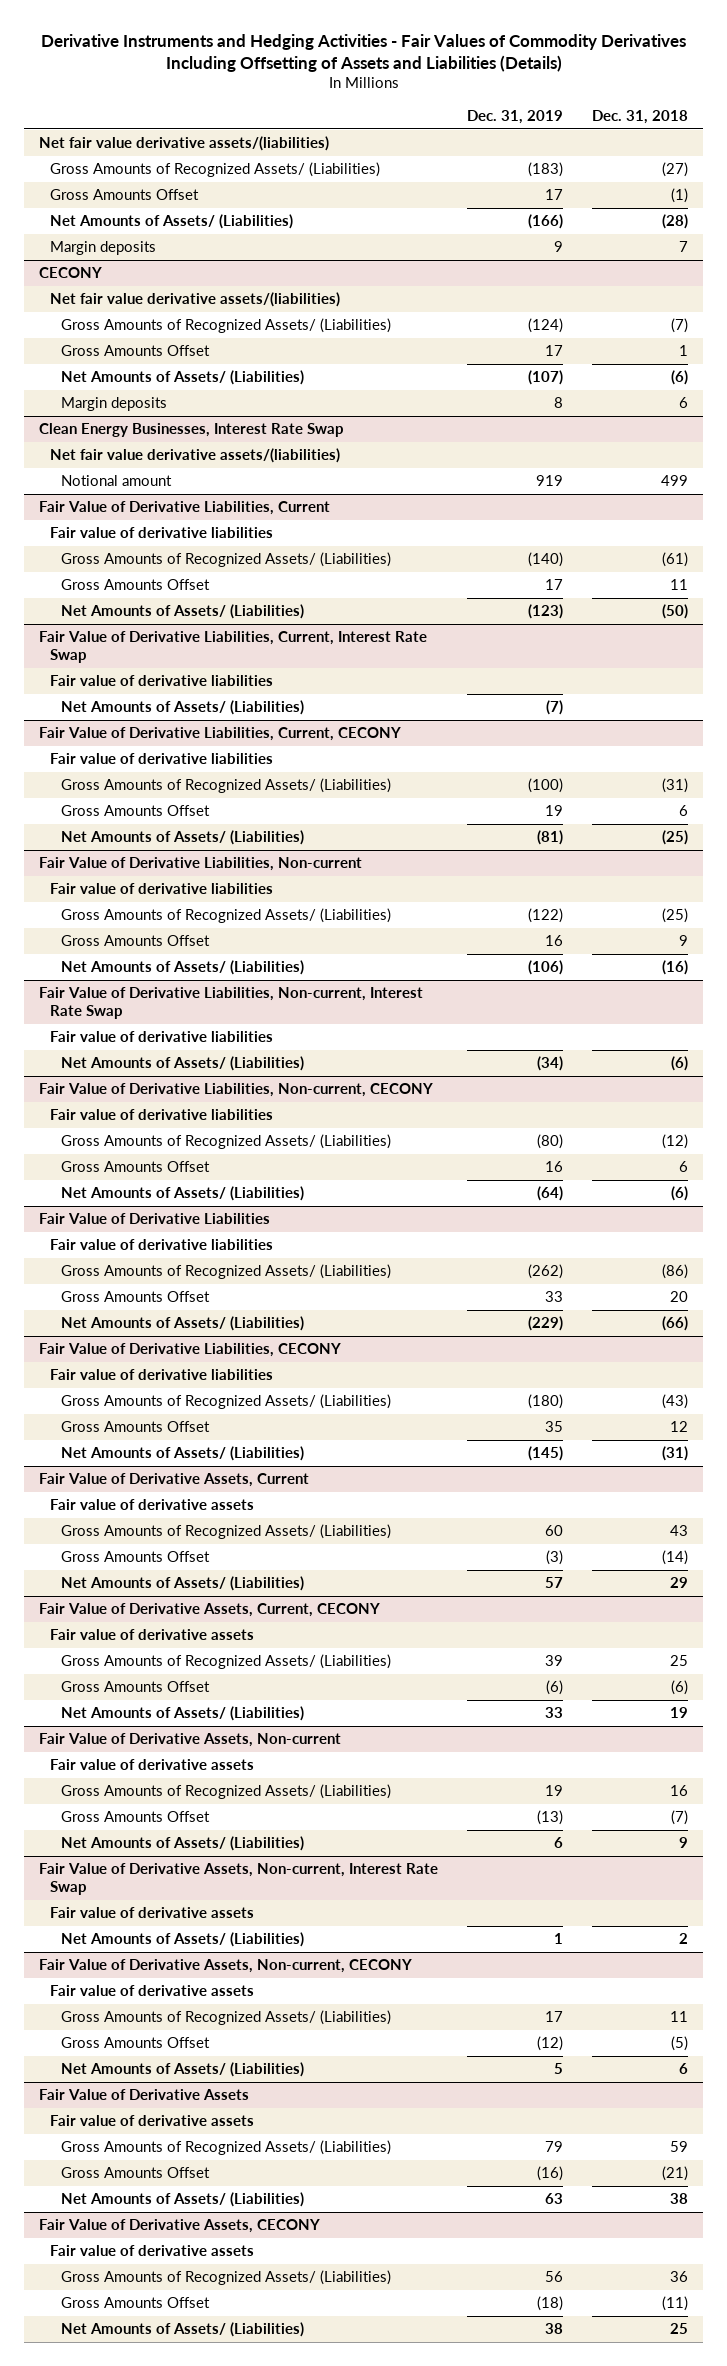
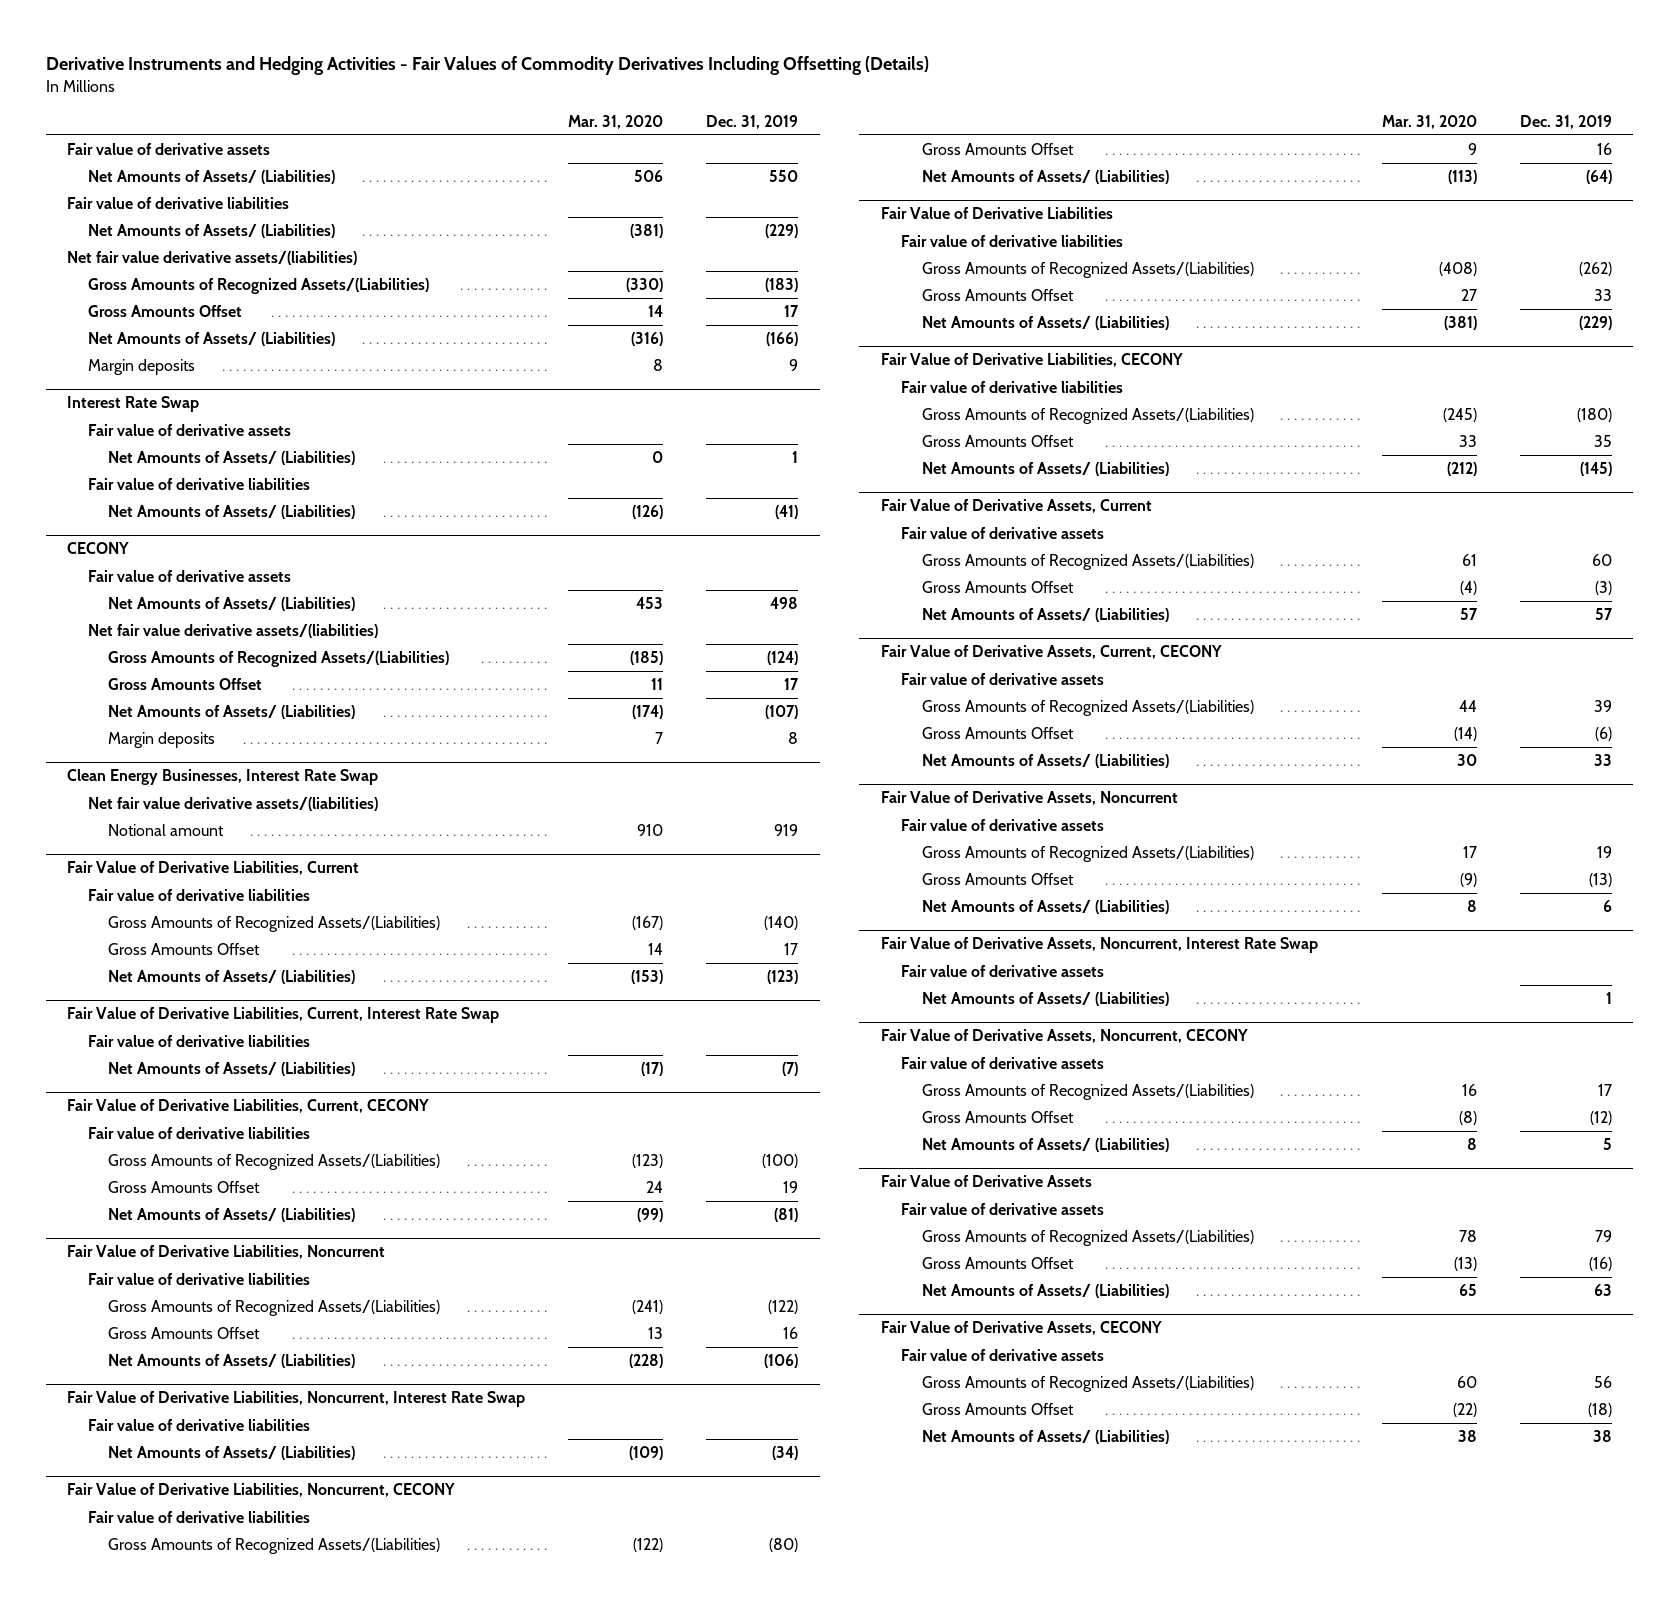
- Derivative Instruments and Hedging Activities - Fair Values of Commodity Derivatives Including Offsetting of Assets and Liabilities (Details)
+ Derivative Instruments and Hedging Activities - Fair Values of Commodity Derivatives Including Offsetting (Details)
- | Dec. 31, 2019 | Dec. 31, 2018
+ | Mar. 31, 2020 | Dec. 31, 2019
+ Fair value of derivative assets
+ Net Amounts of Assets/ (Liabilities) | 506 | 550
+ Fair value of derivative liabilities
+ Net Amounts of Assets/ (Liabilities) | (381) | (229)
- Gross Amounts of Recognized Assets/ (Liabilities) | (183) | (27)
+ Gross Amounts of Recognized Assets/(Liabilities) | (330) | (183)
+ Interest Rate Swap
+ Fair value of derivative assets
+ Net Amounts of Assets/ (Liabilities) | 0 | 1
+ Fair value of derivative liabilities
+ Net Amounts of Assets/ (Liabilities) | (126) | (41)
@ CECONY
+ Fair value of derivative assets
+ Net Amounts of Assets/ (Liabilities) | 453 | 498
- Gross Amounts of Recognized Assets/ (Liabilities) | (124) | (7)
+ Gross Amounts of Recognized Assets/(Liabilities) | (185) | (124)
@ Fair Value of Derivative Liabilities, Current
- Gross Amounts of Recognized Assets/ (Liabilities) | (140) | (61)
+ Gross Amounts of Recognized Assets/(Liabilities) | (167) | (140)
@ Fair Value of Derivative Liabilities, Current, CECONY
- Gross Amounts of Recognized Assets/ (Liabilities) | (100) | (31)
+ Gross Amounts of Recognized Assets/(Liabilities) | (123) | (100)
- Fair Value of Derivative Liabilities, Non-current
+ Fair Value of Derivative Liabilities, Noncurrent
- Gross Amounts of Recognized Assets/ (Liabilities) | (122) | (25)
+ Gross Amounts of Recognized Assets/(Liabilities) | (241) | (122)
- Fair Value of Derivative Liabilities, Non-current, Interest Rate Swap
+ Fair Value of Derivative Liabilities, Noncurrent, Interest Rate Swap
- Fair Value of Derivative Liabilities, Non-current, CECONY
+ Fair Value of Derivative Liabilities, Noncurrent, CECONY
- Gross Amounts of Recognized Assets/ (Liabilities) | (80) | (12)
+ Gross Amounts of Recognized Assets/(Liabilities) | (122) | (80)
@ Fair Value of Derivative Liabilities
- Gross Amounts of Recognized Assets/ (Liabilities) | (262) | (86)
+ Gross Amounts of Recognized Assets/(Liabilities) | (408) | (262)
@ Fair Value of Derivative Liabilities, CECONY
- Gross Amounts of Recognized Assets/ (Liabilities) | (180) | (43)
+ Gross Amounts of Recognized Assets/(Liabilities) | (245) | (180)
@ Fair Value of Derivative Assets, Current
- Gross Amounts of Recognized Assets/ (Liabilities) | 60 | 43
+ Gross Amounts of Recognized Assets/(Liabilities) | 61 | 60
@ Fair Value of Derivative Assets, Current, CECONY
- Gross Amounts of Recognized Assets/ (Liabilities) | 39 | 25
+ Gross Amounts of Recognized Assets/(Liabilities) | 44 | 39
- Fair Value of Derivative Assets, Non-current
+ Fair Value of Derivative Assets, Noncurrent
- Gross Amounts of Recognized Assets/ (Liabilities) | 19 | 16
+ Gross Amounts of Recognized Assets/(Liabilities) | 17 | 19
- Fair Value of Derivative Assets, Non-current, Interest Rate Swap
+ Fair Value of Derivative Assets, Noncurrent, Interest Rate Swap
- Fair Value of Derivative Assets, Non-current, CECONY
+ Fair Value of Derivative Assets, Noncurrent, CECONY
- Gross Amounts of Recognized Assets/ (Liabilities) | 17 | 11
+ Gross Amounts of Recognized Assets/(Liabilities) | 16 | 17
@ Fair Value of Derivative Assets
- Gross Amounts of Recognized Assets/ (Liabilities) | 79 | 59
+ Gross Amounts of Recognized Assets/(Liabilities) | 78 | 79
@ Fair Value of Derivative Assets, CECONY
- Gross Amounts of Recognized Assets/ (Liabilities) | 56 | 36
+ Gross Amounts of Recognized Assets/(Liabilities) | 60 | 56

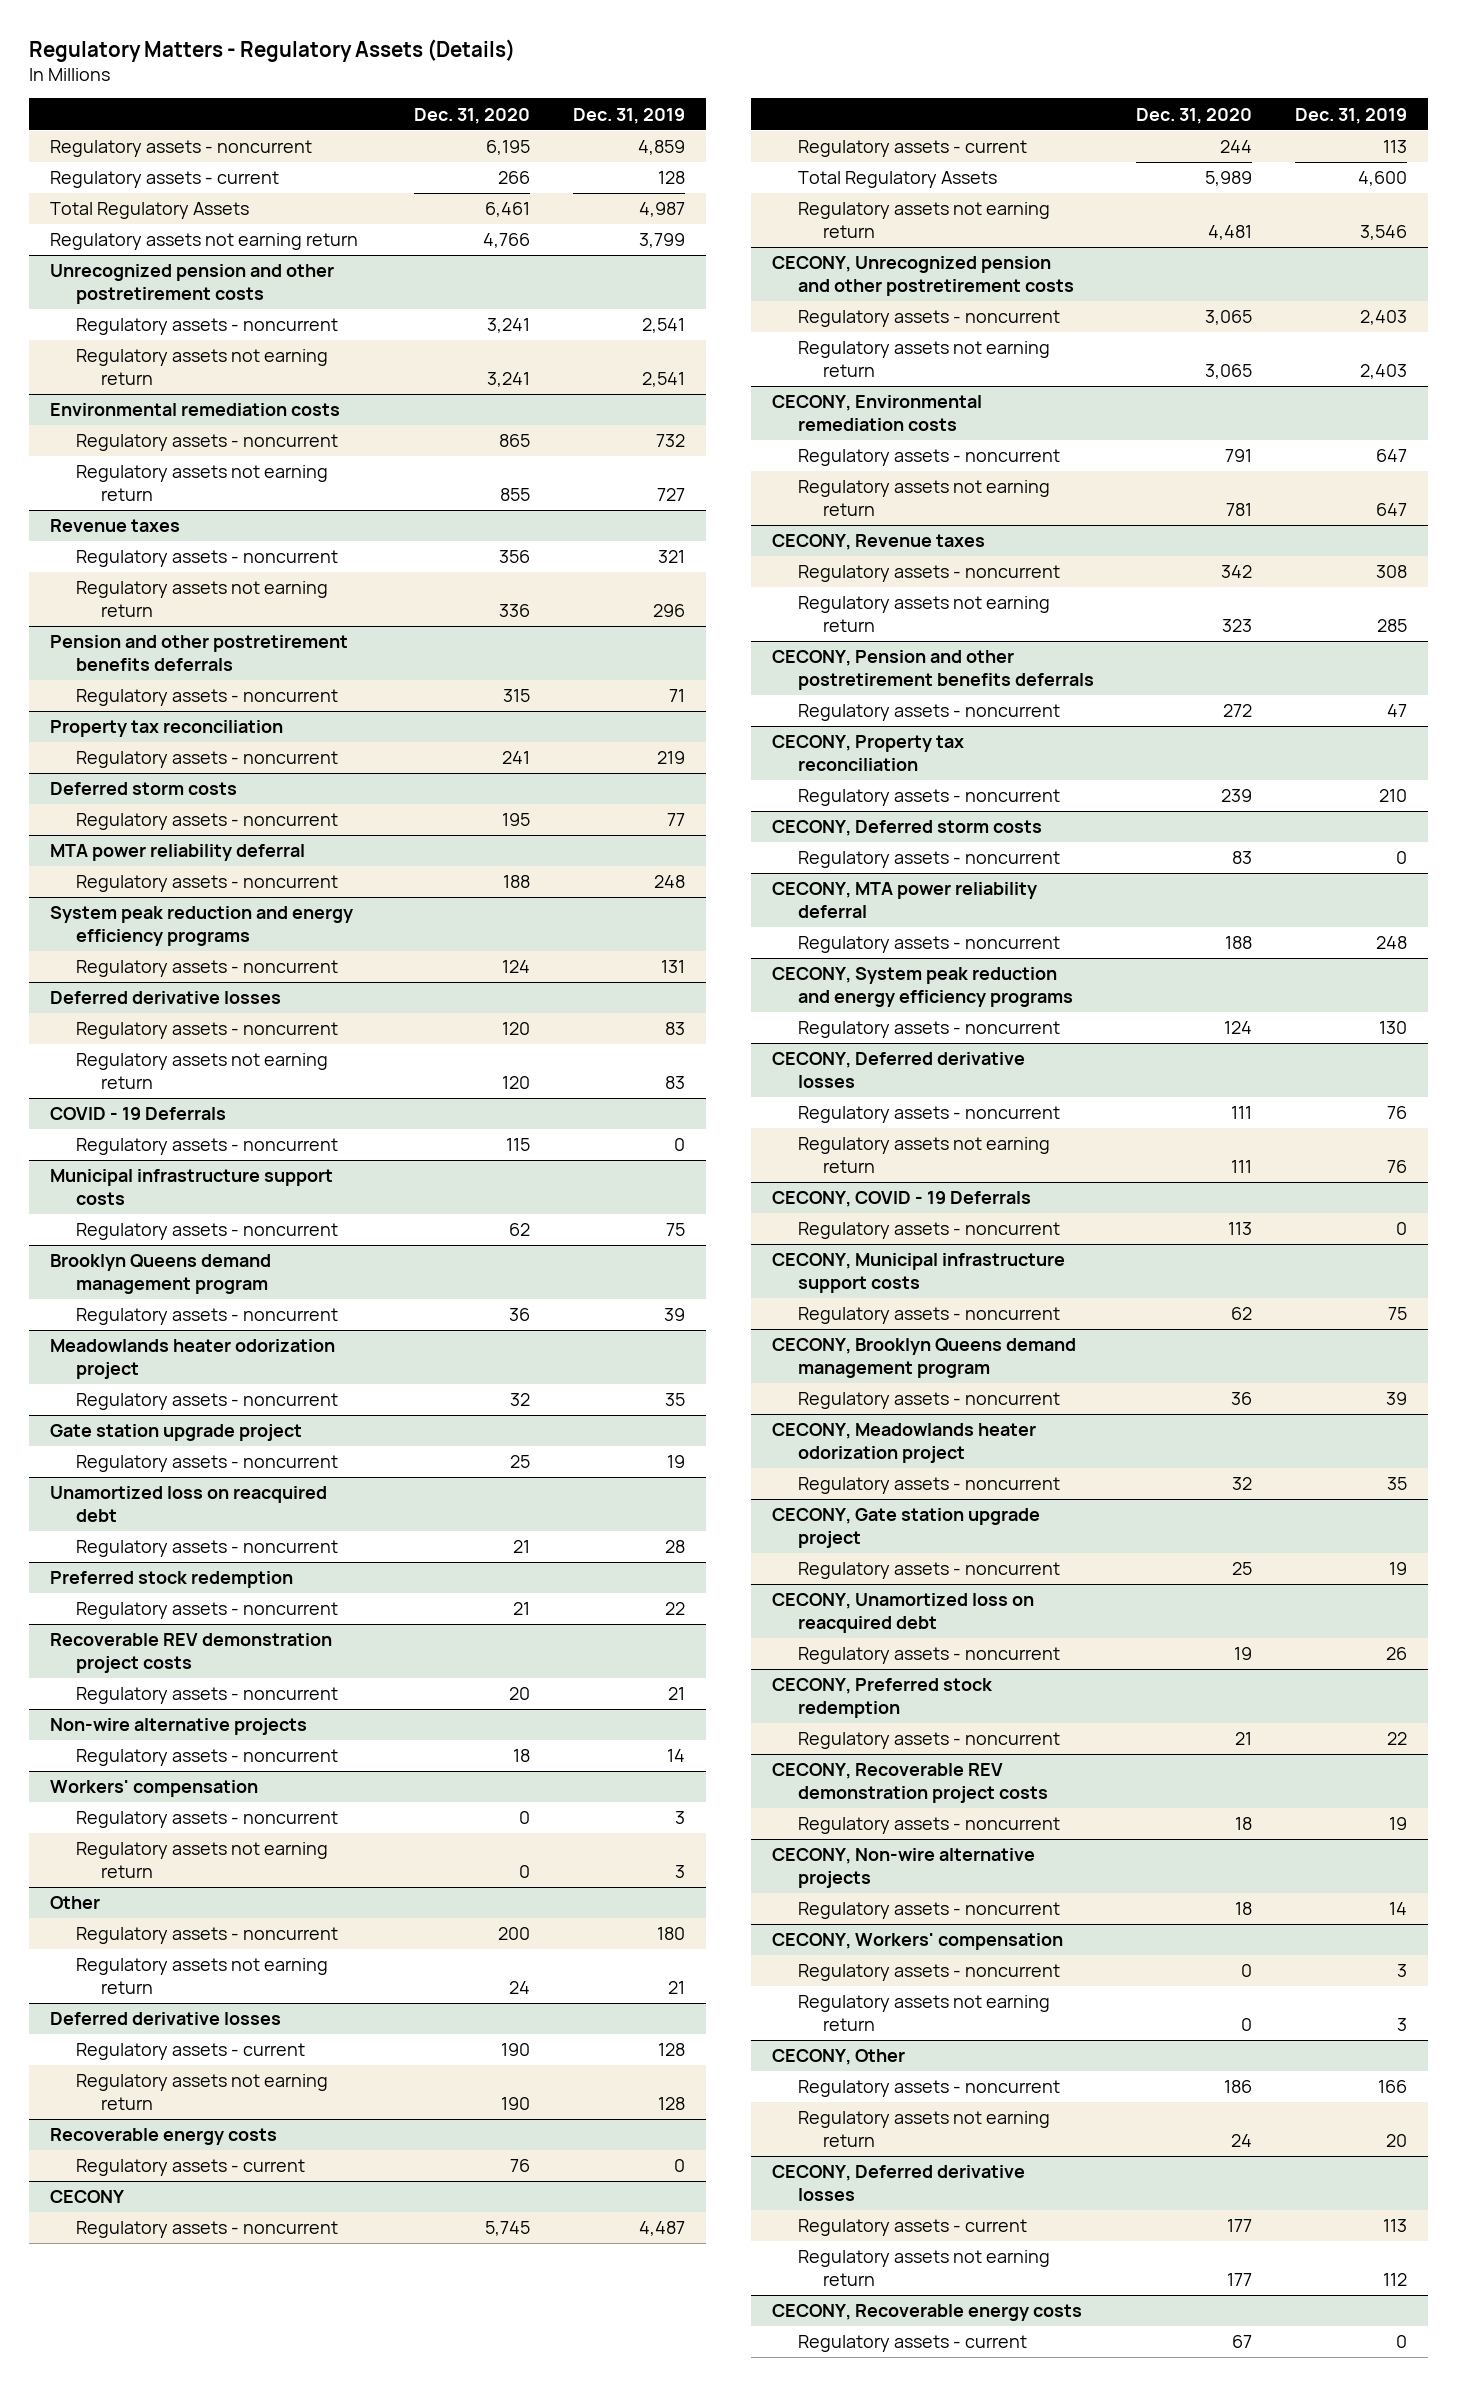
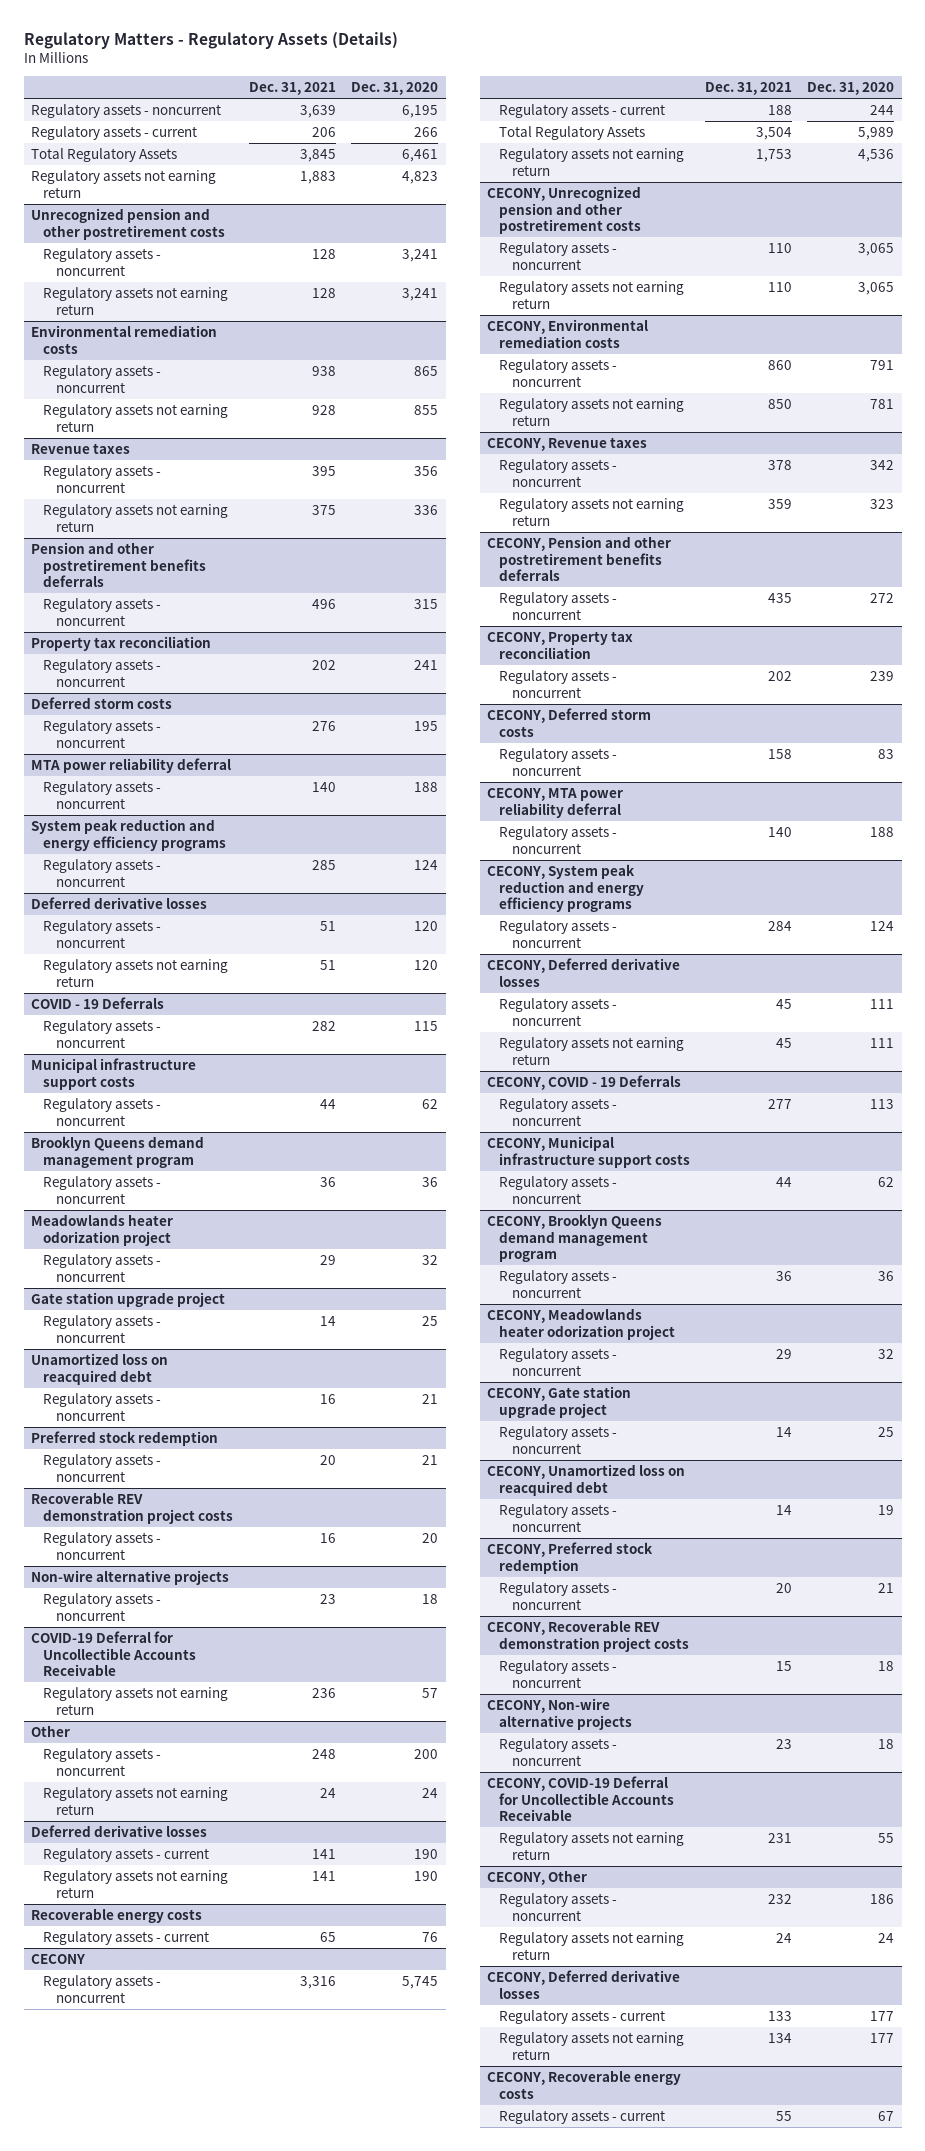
- | Dec. 31, 2020 | Dec. 31, 2019
+ | Dec. 31, 2021 | Dec. 31, 2020
- Regulatory assets not earning return | 4,766 | 3,799
+ Regulatory assets not earning return | 1,883 | 4,823
- Workers' compensation
- Regulatory assets - noncurrent | 0 | 3
- Regulatory assets not earning return | 0 | 3
+ COVID-19 Deferral for Uncollectible Accounts Receivable
+ Regulatory assets not earning return | 236 | 57
@ CECONY
- Regulatory assets not earning return | 4,481 | 3,546
+ Regulatory assets not earning return | 1,753 | 4,536
- CECONY, Workers' compensation
- Regulatory assets - noncurrent | 0 | 3
- Regulatory assets not earning return | 0 | 3
+ CECONY, COVID-19 Deferral for Uncollectible Accounts Receivable
+ Regulatory assets not earning return | 231 | 55

